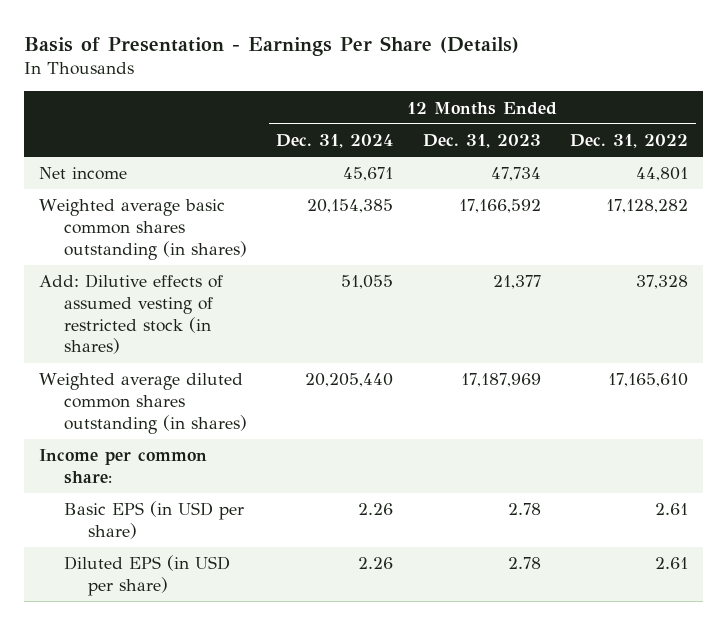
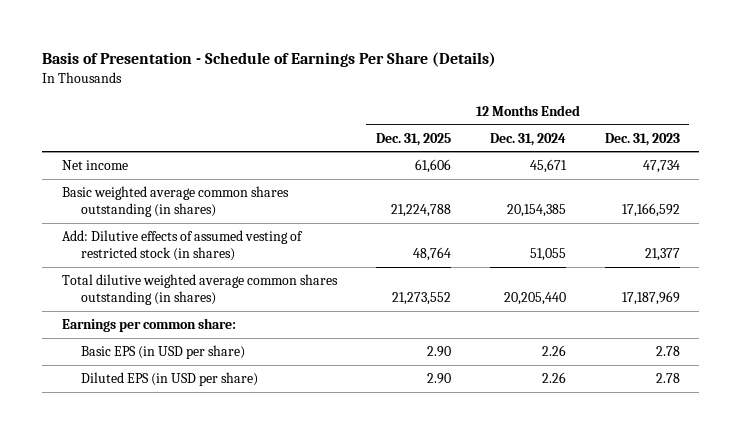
- Basis of Presentation - Earnings Per Share (Details)
+ Basis of Presentation - Schedule of Earnings Per Share (Details)
- | 12 Months Ended Dec. 31, 2024 | 12 Months Ended Dec. 31, 2023 | 12 Months Ended Dec. 31, 2022
+ | 12 Months Ended Dec. 31, 2025 | 12 Months Ended Dec. 31, 2024 | 12 Months Ended Dec. 31, 2023
- Weighted average basic common shares outstanding (in shares) | 20,154,385 | 17,166,592 | 17,128,282
+ Basic weighted average common shares outstanding (in shares) | 21,224,788 | 20,154,385 | 17,166,592
- Weighted average diluted common shares outstanding (in shares) | 20,205,440 | 17,187,969 | 17,165,610
- Income per common share:
+ Total dilutive weighted average common shares outstanding (in shares) | 21,273,552 | 20,205,440 | 17,187,969
+ Earnings per common share:

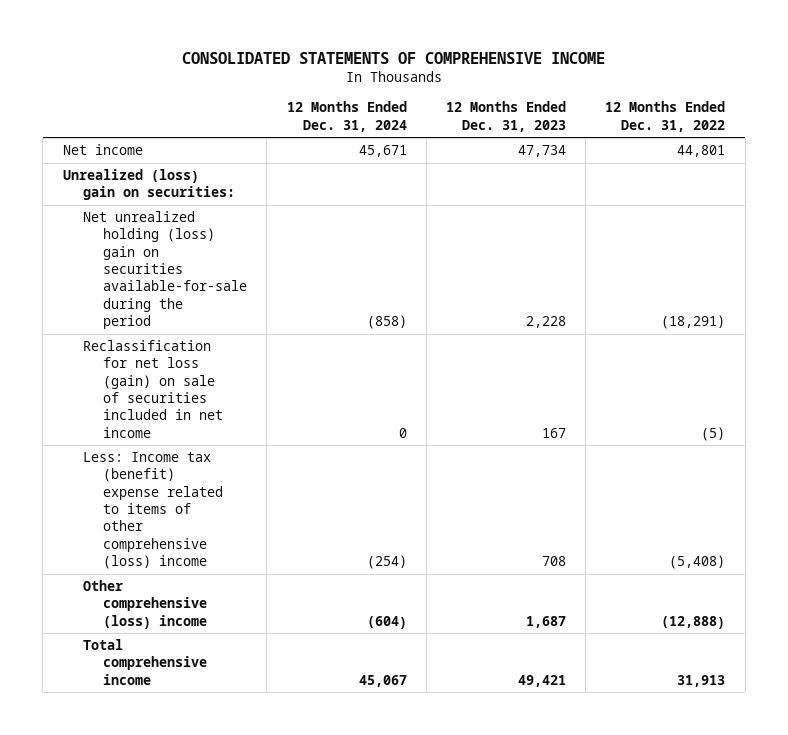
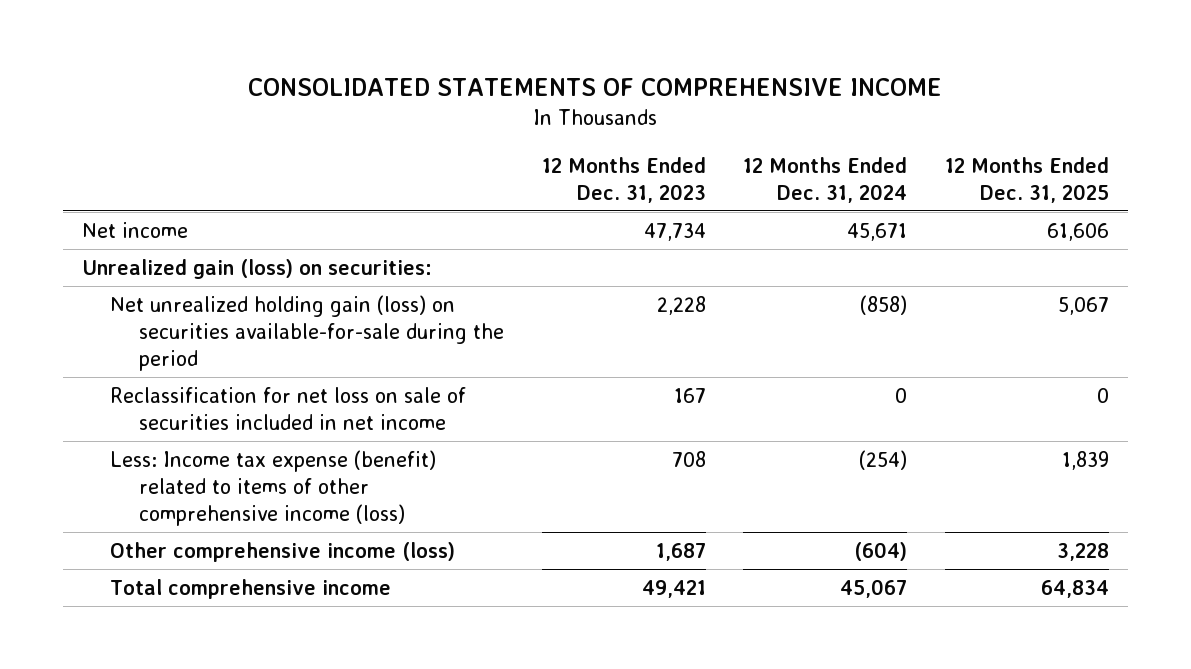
- | 12 Months Ended Dec. 31, 2024 | 12 Months Ended Dec. 31, 2023 | 12 Months Ended Dec. 31, 2022
+ | 12 Months Ended Dec. 31, 2023 | 12 Months Ended Dec. 31, 2024 | 12 Months Ended Dec. 31, 2025
- Unrealized (loss) gain on securities:
- Net unrealized holding (loss) gain on securities available-for-sale during the period | (858) | 2,228 | (18,291)
- Reclassification for net loss (gain) on sale of securities included in net income | 0 | 167 | (5)
- Less: Income tax (benefit) expense related to items of other comprehensive (loss) income | (254) | 708 | (5,408)
- Other comprehensive (loss) income | (604) | 1,687 | (12,888)
+ Unrealized gain (loss) on securities:
+ Net unrealized holding gain (loss) on securities available-for-sale during the period | 2,228 | (858) | 5,067
+ Reclassification for net loss on sale of securities included in net income | 167 | 0 | 0
+ Less: Income tax expense (benefit) related to items of other comprehensive income (loss) | 708 | (254) | 1,839
+ Other comprehensive income (loss) | 1,687 | (604) | 3,228

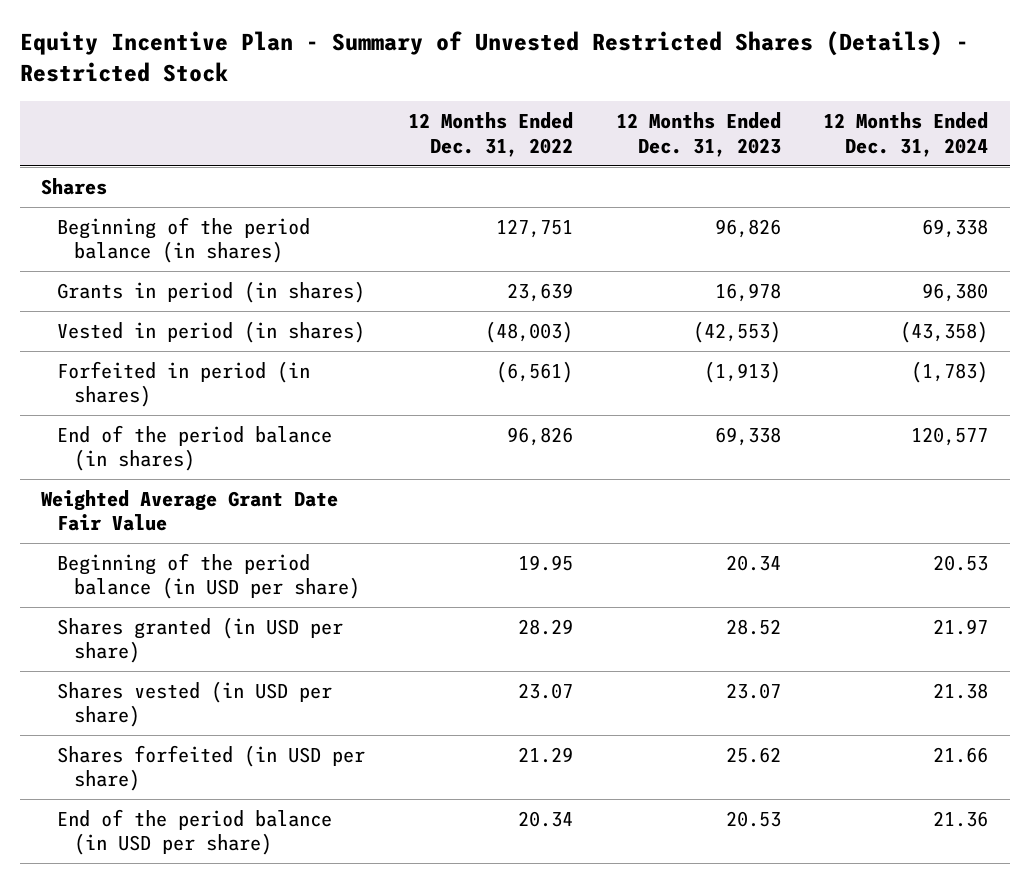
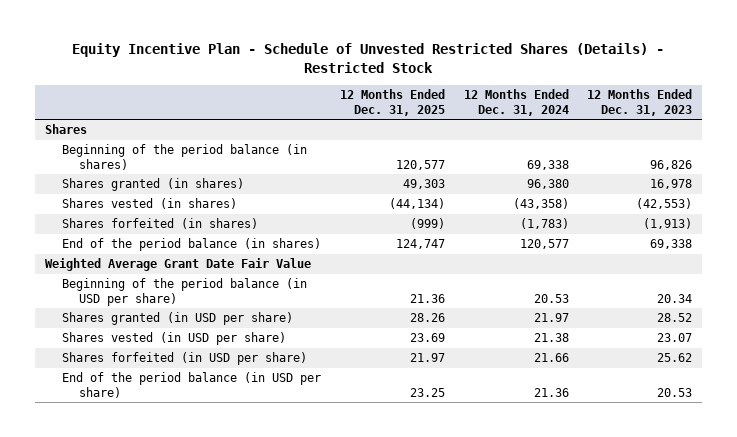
- Equity Incentive Plan - Summary of Unvested Restricted Shares (Details) - Restricted Stock
+ Equity Incentive Plan - Schedule of Unvested Restricted Shares (Details) - Restricted Stock
- | 12 Months Ended Dec. 31, 2022 | 12 Months Ended Dec. 31, 2023 | 12 Months Ended Dec. 31, 2024
+ | 12 Months Ended Dec. 31, 2025 | 12 Months Ended Dec. 31, 2024 | 12 Months Ended Dec. 31, 2023
- Grants in period (in shares) | 23,639 | 16,978 | 96,380
- Vested in period (in shares) | (48,003) | (42,553) | (43,358)
- Forfeited in period (in shares) | (6,561) | (1,913) | (1,783)
+ Shares granted (in shares) | 49,303 | 96,380 | 16,978
+ Shares vested (in shares) | (44,134) | (43,358) | (42,553)
+ Shares forfeited (in shares) | (999) | (1,783) | (1,913)

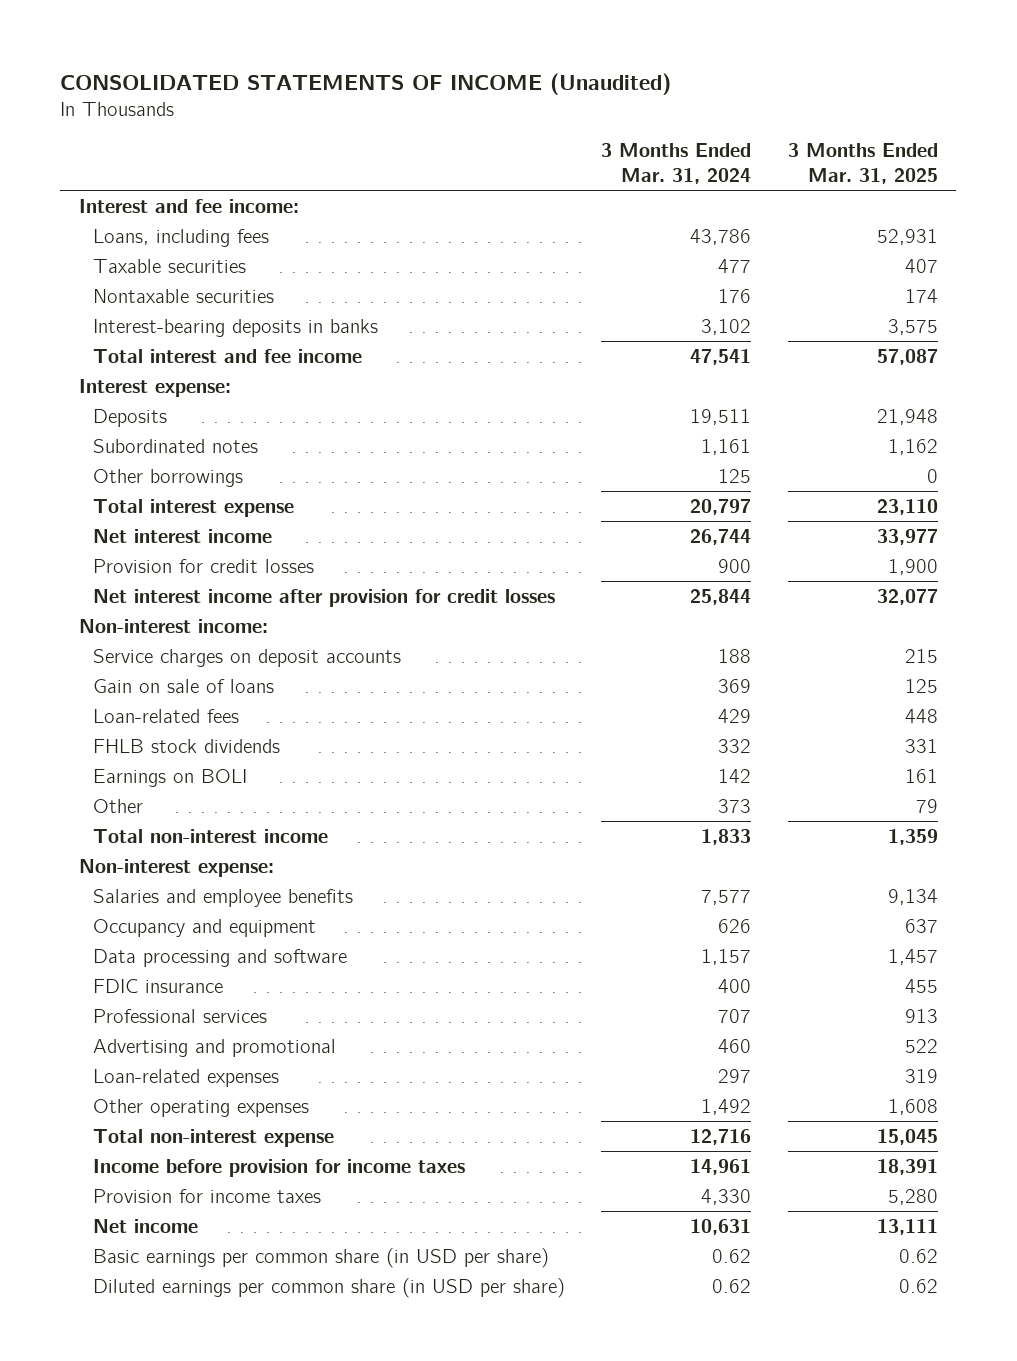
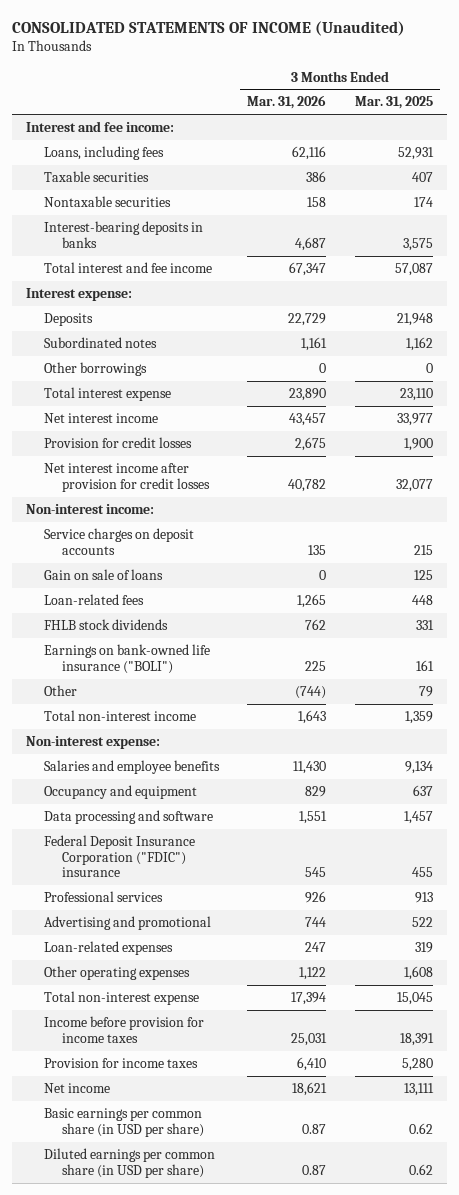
- | 3 Months Ended Mar. 31, 2024 | 3 Months Ended Mar. 31, 2025
+ | 3 Months Ended Mar. 31, 2026 | 3 Months Ended Mar. 31, 2025
- Earnings on BOLI | 142 | 161
+ Earnings on bank-owned life insurance ("BOLI") | 225 | 161
- FDIC insurance | 400 | 455
+ Federal Deposit Insurance Corporation ("FDIC") insurance | 545 | 455

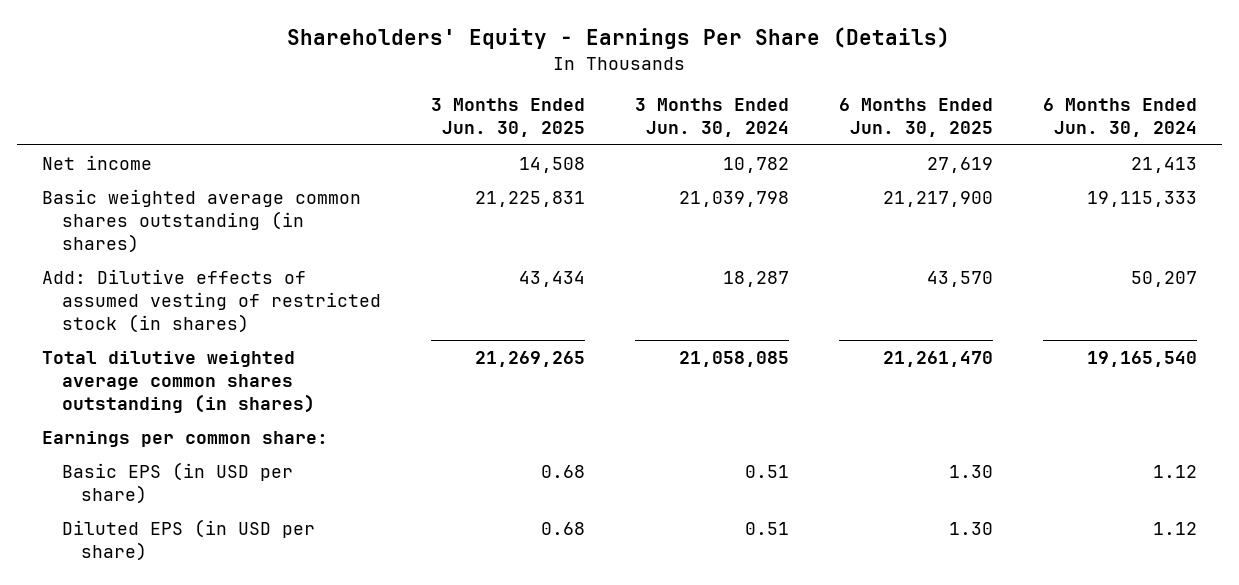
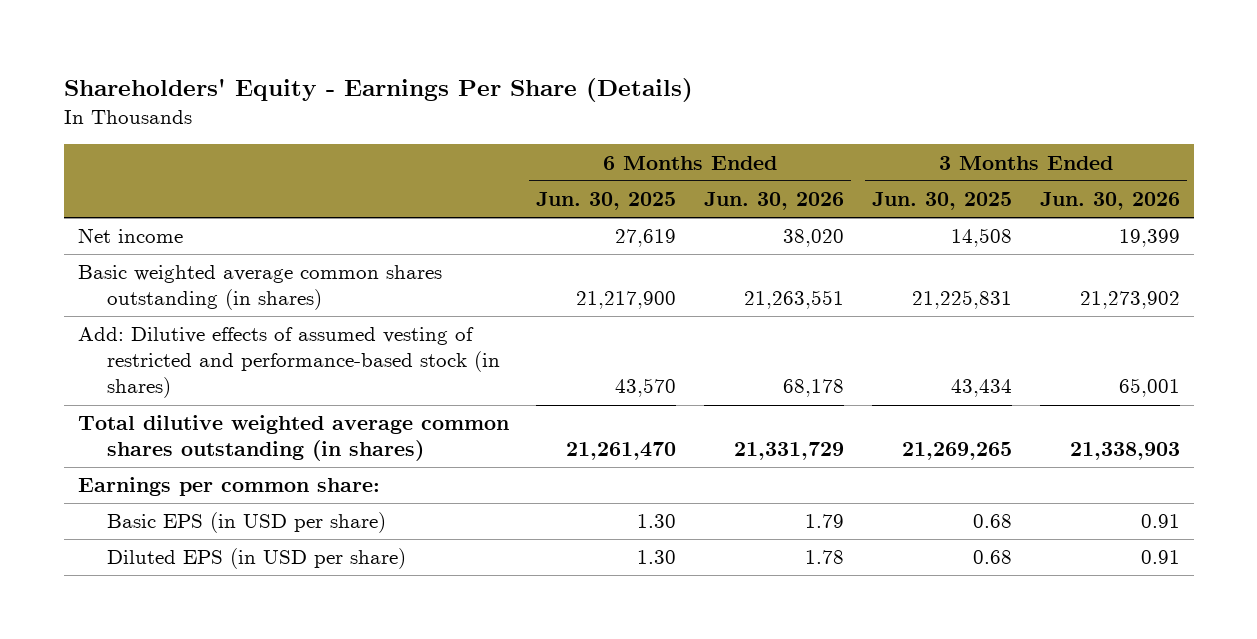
- | 3 Months Ended Jun. 30, 2025 | 3 Months Ended Jun. 30, 2024 | 6 Months Ended Jun. 30, 2025 | 6 Months Ended Jun. 30, 2024
+ | 6 Months Ended Jun. 30, 2025 | 6 Months Ended Jun. 30, 2026 | 3 Months Ended Jun. 30, 2025 | 3 Months Ended Jun. 30, 2026
- Add: Dilutive effects of assumed vesting of restricted stock (in shares) | 43,434 | 18,287 | 43,570 | 50,207
+ Add: Dilutive effects of assumed vesting of restricted and performance-based stock (in shares) | 43,570 | 68,178 | 43,434 | 65,001

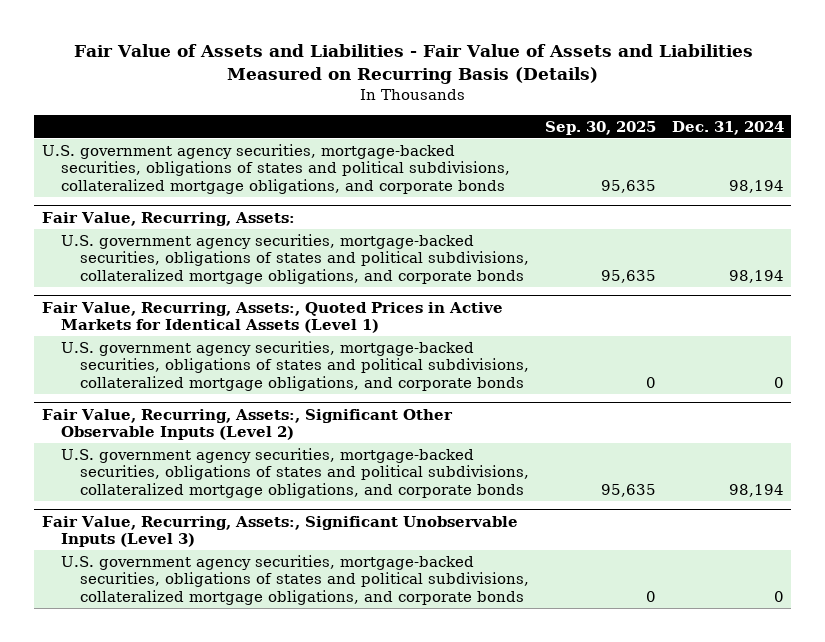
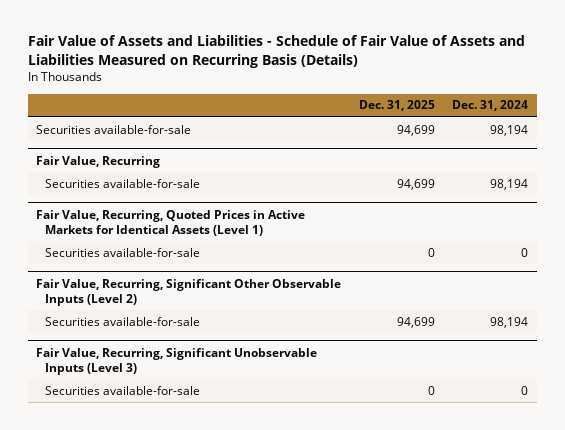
- Fair Value of Assets and Liabilities - Fair Value of Assets and Liabilities Measured on Recurring Basis (Details)
+ Fair Value of Assets and Liabilities - Schedule of Fair Value of Assets and Liabilities Measured on Recurring Basis (Details)
- | Sep. 30, 2025 | Dec. 31, 2024
+ | Dec. 31, 2025 | Dec. 31, 2024
- U.S. government agency securities, mortgage-backed securities, obligations of states and political subdivisions, collateralized mortgage obligations, and corporate bonds | 95,635 | 98,194
- Fair Value, Recurring, Assets:
- U.S. government agency securities, mortgage-backed securities, obligations of states and political subdivisions, collateralized mortgage obligations, and corporate bonds | 95,635 | 98,194
- Fair Value, Recurring, Assets:, Quoted Prices in Active Markets for Identical Assets (Level 1)
- U.S. government agency securities, mortgage-backed securities, obligations of states and political subdivisions, collateralized mortgage obligations, and corporate bonds | 0 | 0
- Fair Value, Recurring, Assets:, Significant Other Observable Inputs (Level 2)
- U.S. government agency securities, mortgage-backed securities, obligations of states and political subdivisions, collateralized mortgage obligations, and corporate bonds | 95,635 | 98,194
- Fair Value, Recurring, Assets:, Significant Unobservable Inputs (Level 3)
- U.S. government agency securities, mortgage-backed securities, obligations of states and political subdivisions, collateralized mortgage obligations, and corporate bonds | 0 | 0
+ Securities available-for-sale | 94,699 | 98,194
+ Fair Value, Recurring
+ Securities available-for-sale | 94,699 | 98,194
+ Fair Value, Recurring, Quoted Prices in Active Markets for Identical Assets (Level 1)
+ Securities available-for-sale | 0 | 0
+ Fair Value, Recurring, Significant Other Observable Inputs (Level 2)
+ Securities available-for-sale | 94,699 | 98,194
+ Fair Value, Recurring, Significant Unobservable Inputs (Level 3)
+ Securities available-for-sale | 0 | 0

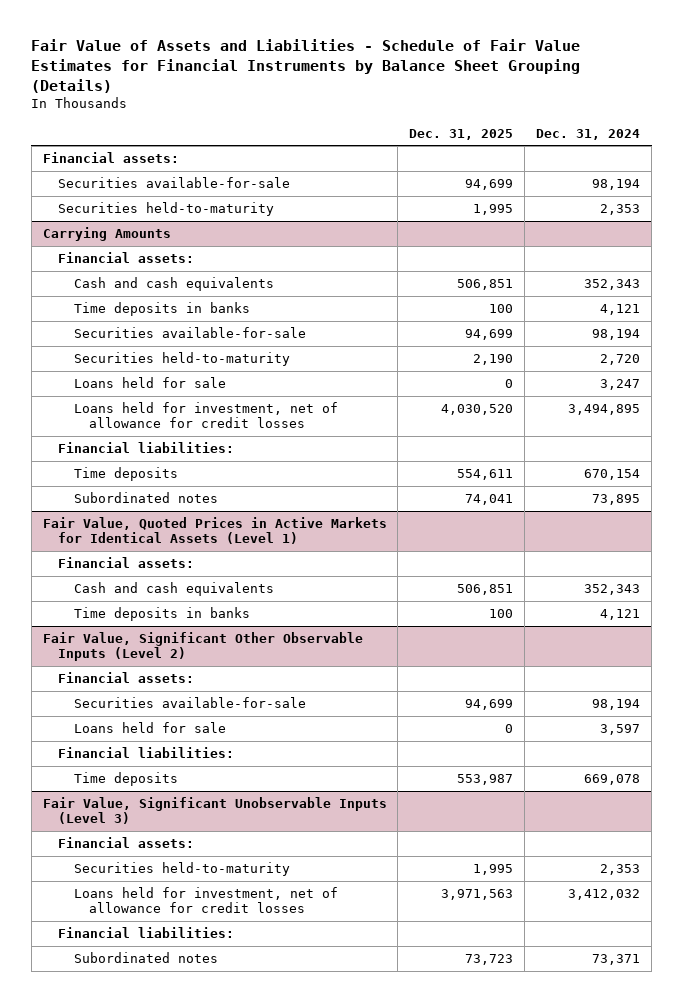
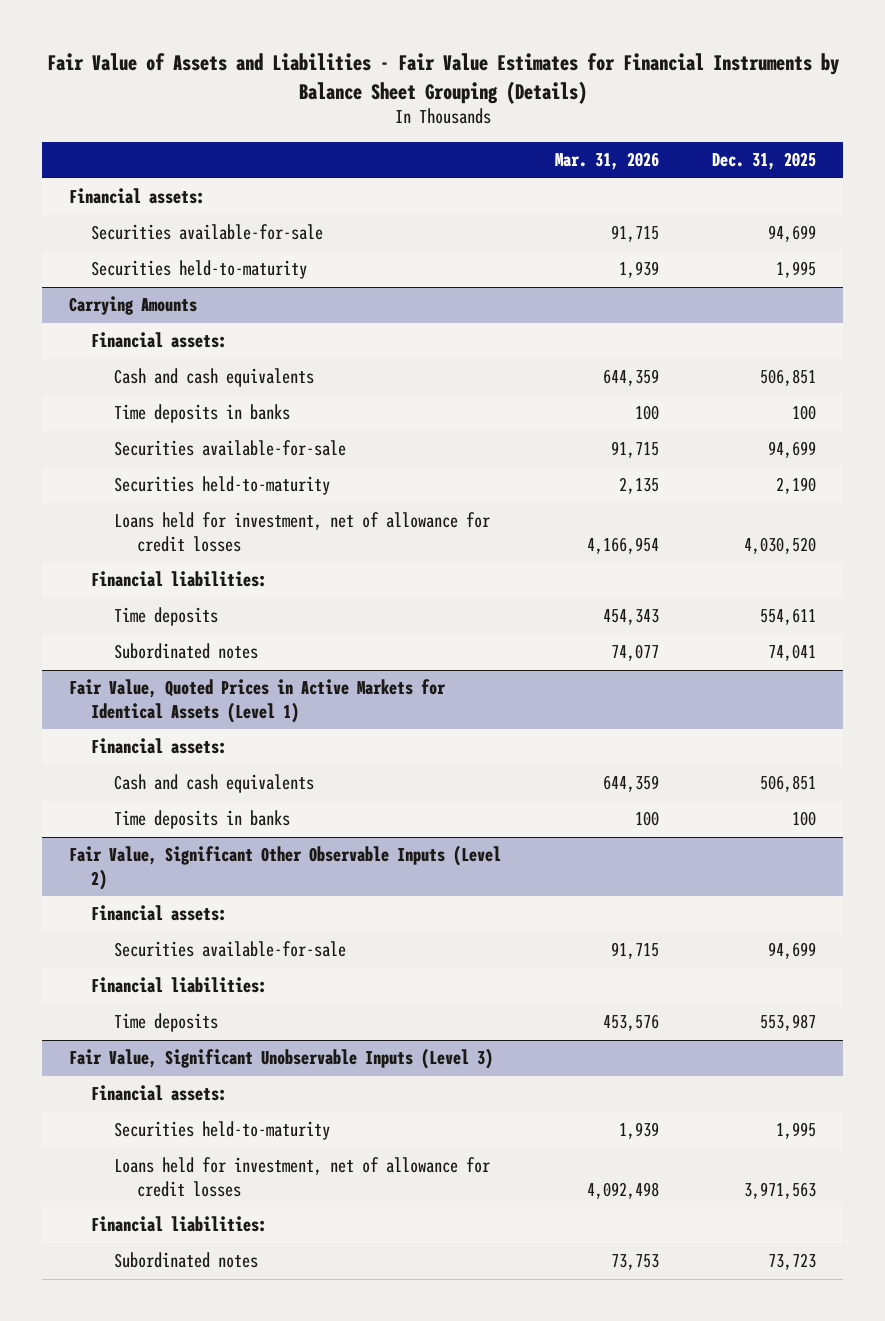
- Fair Value of Assets and Liabilities - Schedule of Fair Value Estimates for Financial Instruments by Balance Sheet Grouping (Details)
+ Fair Value of Assets and Liabilities - Fair Value Estimates for Financial Instruments by Balance Sheet Grouping (Details)
- | Dec. 31, 2025 | Dec. 31, 2024
+ | Mar. 31, 2026 | Dec. 31, 2025
@ Carrying Amounts
- Loans held for sale | 0 | 3,247
@ Fair Value, Significant Other Observable Inputs (Level 2)
- Loans held for sale | 0 | 3,597

